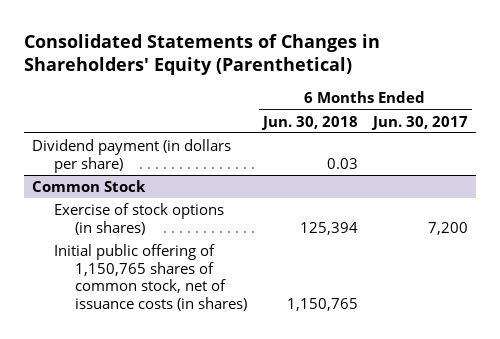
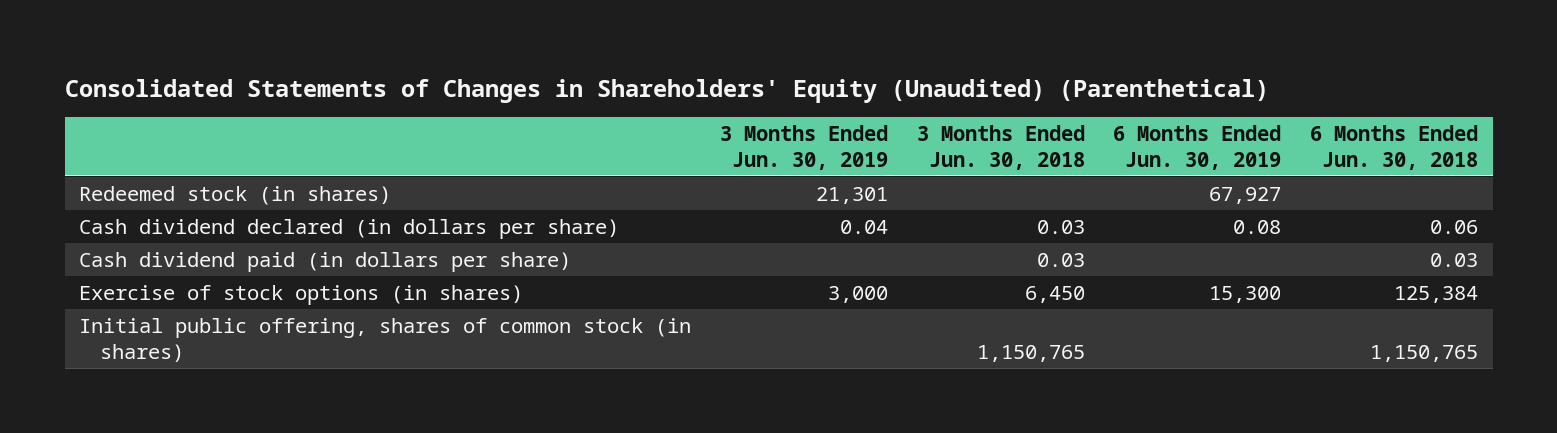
- Consolidated Statements of Changes in Shareholders' Equity (Parenthetical)
+ Consolidated Statements of Changes in Shareholders' Equity (Unaudited) (Parenthetical)
- | 6 Months Ended Jun. 30, 2018 | 6 Months Ended Jun. 30, 2017
+ | 3 Months Ended Jun. 30, 2019 | 3 Months Ended Jun. 30, 2018 | 6 Months Ended Jun. 30, 2019 | 6 Months Ended Jun. 30, 2018
- Dividend payment (in dollars per share) | 0.03 |
- Common Stock
- Exercise of stock options (in shares) | 125,394 | 7,200
- Initial public offering of 1,150,765 shares of common stock, net of issuance costs (in shares) | 1,150,765 |
+ Redeemed stock (in shares) | 21,301 | | 67,927 |
+ Cash dividend declared (in dollars per share) | 0.04 | 0.03 | 0.08 | 0.06
+ Cash dividend paid (in dollars per share) | | 0.03 | | 0.03
+ Exercise of stock options (in shares) | 3,000 | 6,450 | 15,300 | 125,384
+ Initial public offering, shares of common stock (in shares) | | 1,150,765 | | 1,150,765

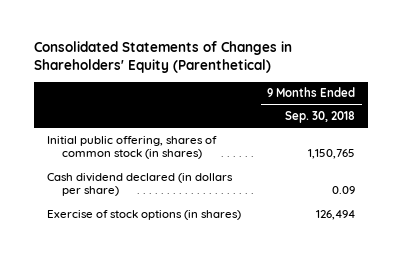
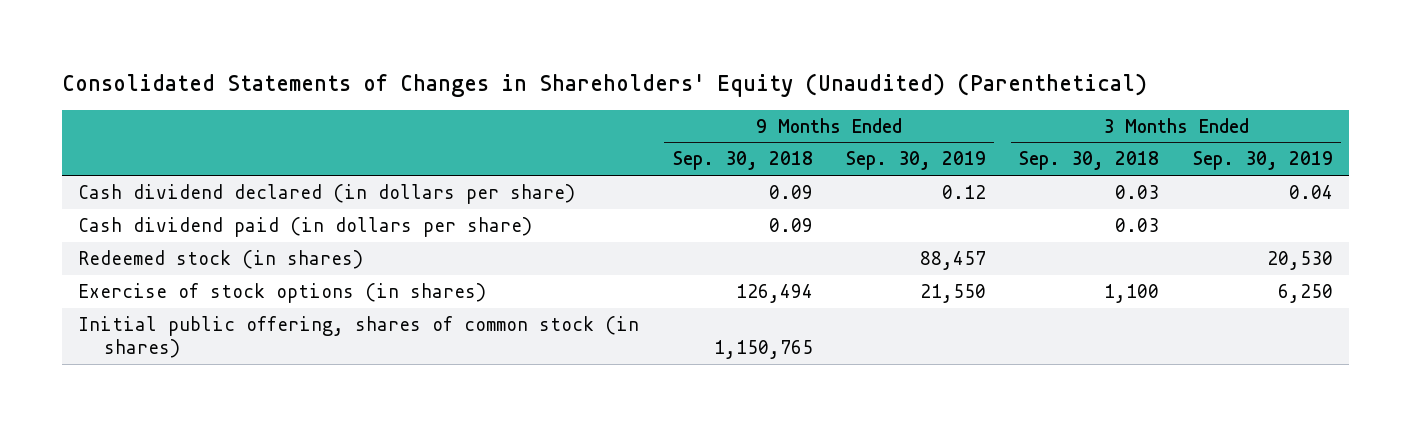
- Consolidated Statements of Changes in Shareholders' Equity (Parenthetical)
+ Consolidated Statements of Changes in Shareholders' Equity (Unaudited) (Parenthetical)
- | 9 Months Ended Sep. 30, 2018
+ | 9 Months Ended Sep. 30, 2018 | 9 Months Ended Sep. 30, 2019 | 3 Months Ended Sep. 30, 2018 | 3 Months Ended Sep. 30, 2019
+ Cash dividend paid (in dollars per share) | 0.09 | | 0.03 |
+ Redeemed stock (in shares) | | 88,457 | | 20,530
moved down: Initial public offering, shares of common stock (in shares) | 1,150,765 | | |

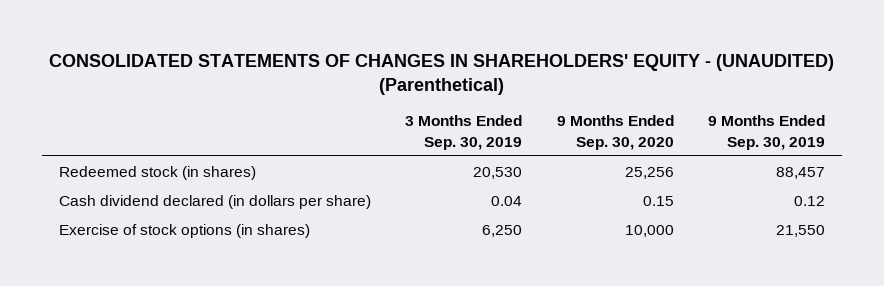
- Consolidated Statements of Changes in Shareholders' Equity (Unaudited) (Parenthetical)
+ CONSOLIDATED STATEMENTS OF CHANGES IN SHAREHOLDERS' EQUITY - (UNAUDITED) (Parenthetical)
- | 9 Months Ended Sep. 30, 2018 | 9 Months Ended Sep. 30, 2019 | 3 Months Ended Sep. 30, 2018 | 3 Months Ended Sep. 30, 2019
+ | 3 Months Ended Sep. 30, 2019 | 9 Months Ended Sep. 30, 2020 | 9 Months Ended Sep. 30, 2019
- Cash dividend paid (in dollars per share) | 0.09 | | 0.03 |
moved down: Cash dividend declared (in dollars per share) | 0.04 | 0.15 | 0.12
- Initial public offering, shares of common stock (in shares) | 1,150,765 | | |

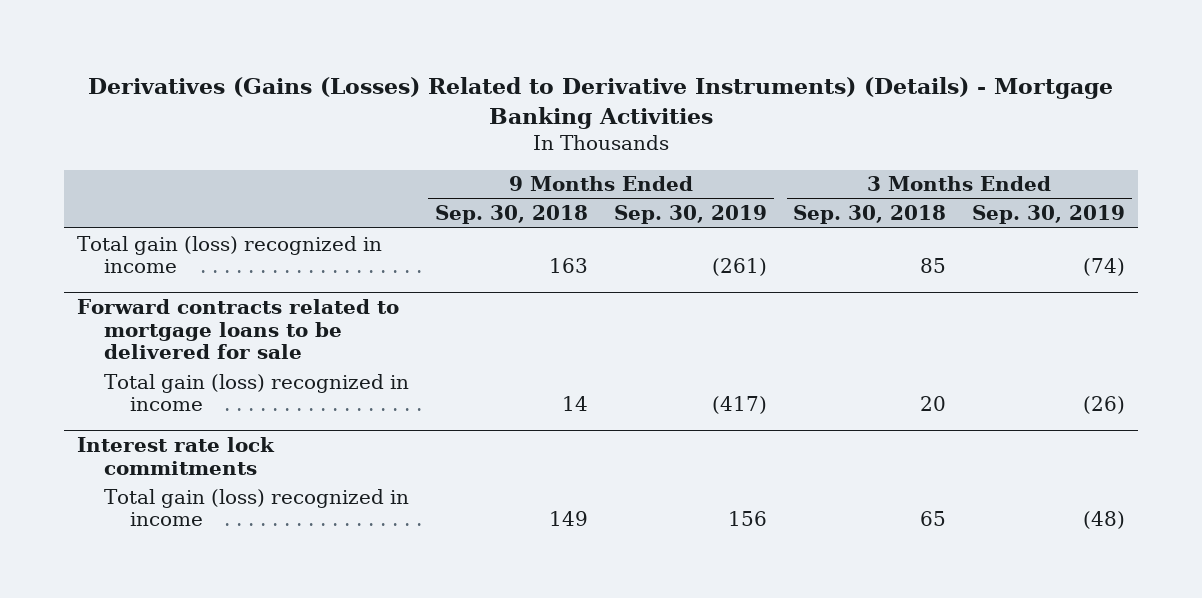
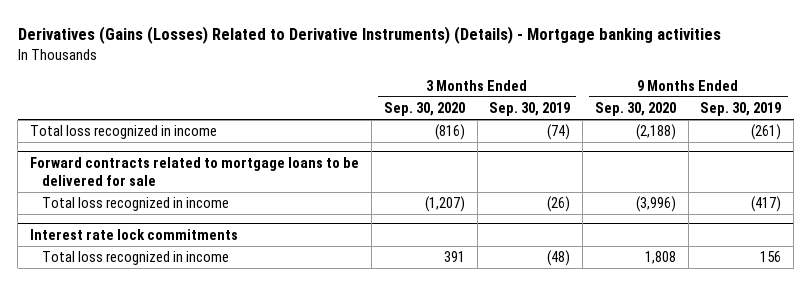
- Derivatives (Gains (Losses) Related to Derivative Instruments) (Details) - Mortgage Banking Activities
+ Derivatives (Gains (Losses) Related to Derivative Instruments) (Details) - Mortgage banking activities
- | 9 Months Ended Sep. 30, 2018 | 9 Months Ended Sep. 30, 2019 | 3 Months Ended Sep. 30, 2018 | 3 Months Ended Sep. 30, 2019
+ | 3 Months Ended Sep. 30, 2020 | 3 Months Ended Sep. 30, 2019 | 9 Months Ended Sep. 30, 2020 | 9 Months Ended Sep. 30, 2019
- Total gain (loss) recognized in income | 163 | (261) | 85 | (74)
+ Total loss recognized in income | (816) | (74) | (2,188) | (261)
@ Forward contracts related to mortgage loans to be delivered for sale
- Total gain (loss) recognized in income | 14 | (417) | 20 | (26)
+ Total loss recognized in income | (1,207) | (26) | (3,996) | (417)
@ Interest rate lock commitments
- Total gain (loss) recognized in income | 149 | 156 | 65 | (48)
+ Total loss recognized in income | 391 | (48) | 1,808 | 156

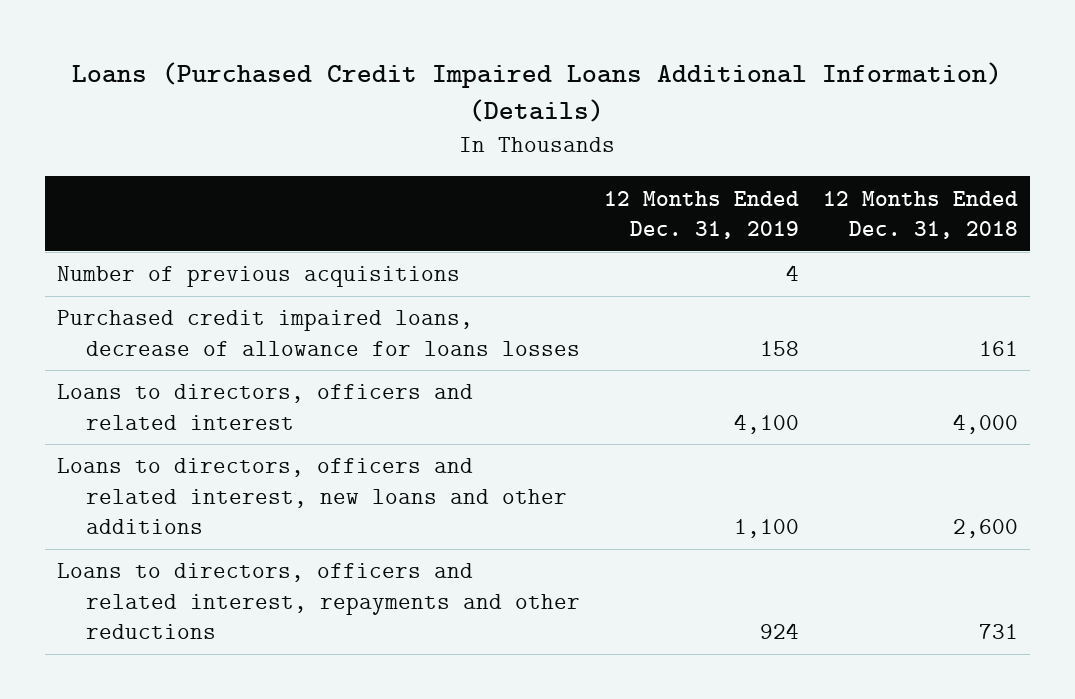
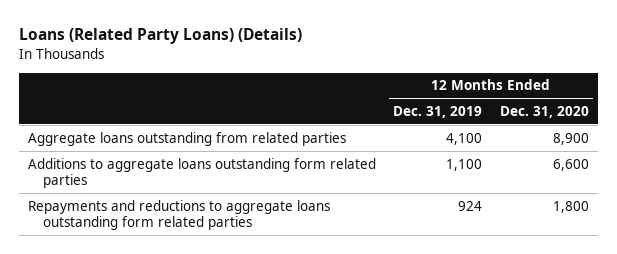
- Loans (Purchased Credit Impaired Loans Additional Information) (Details)
+ Loans (Related Party Loans) (Details)
- | 12 Months Ended Dec. 31, 2019 | 12 Months Ended Dec. 31, 2018
+ | 12 Months Ended Dec. 31, 2019 | 12 Months Ended Dec. 31, 2020
- Number of previous acquisitions | 4 |
- Purchased credit impaired loans, decrease of allowance for loans losses | 158 | 161
- Loans to directors, officers and related interest | 4,100 | 4,000
- Loans to directors, officers and related interest, new loans and other additions | 1,100 | 2,600
- Loans to directors, officers and related interest, repayments and other reductions | 924 | 731
+ Aggregate loans outstanding from related parties | 4,100 | 8,900
+ Additions to aggregate loans outstanding form related parties | 1,100 | 6,600
+ Repayments and reductions to aggregate loans outstanding form related parties | 924 | 1,800

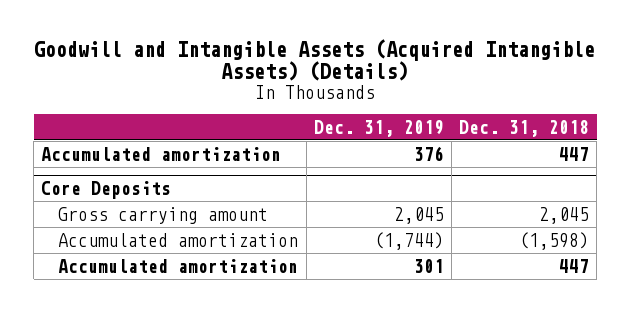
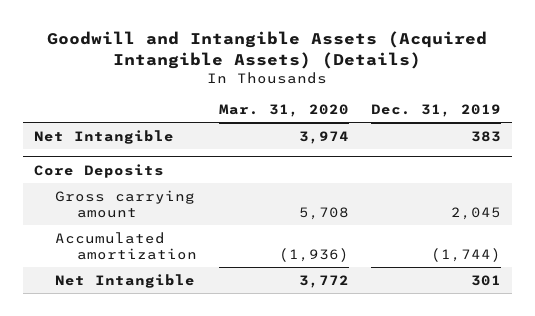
- | Dec. 31, 2019 | Dec. 31, 2018
+ | Mar. 31, 2020 | Dec. 31, 2019
- Accumulated amortization | 376 | 447
+ Net Intangible | 3,974 | 383
@ Core Deposits
- Accumulated amortization | 301 | 447
+ Net Intangible | 3,772 | 301

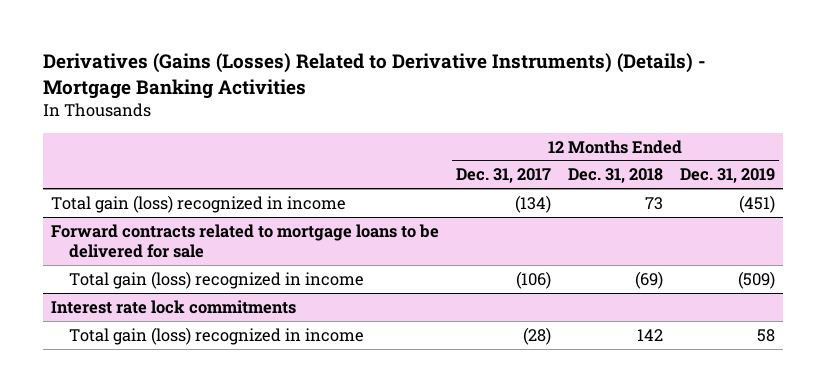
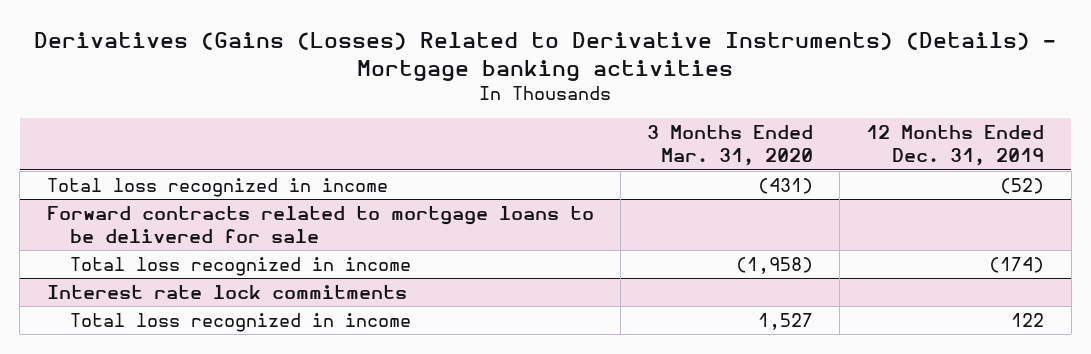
- Derivatives (Gains (Losses) Related to Derivative Instruments) (Details) - Mortgage Banking Activities
+ Derivatives (Gains (Losses) Related to Derivative Instruments) (Details) - Mortgage banking activities
- | 12 Months Ended Dec. 31, 2017 | 12 Months Ended Dec. 31, 2018 | 12 Months Ended Dec. 31, 2019
+ | 3 Months Ended Mar. 31, 2020 | 12 Months Ended Dec. 31, 2019
- Total gain (loss) recognized in income | (134) | 73 | (451)
+ Total loss recognized in income | (431) | (52)
@ Forward contracts related to mortgage loans to be delivered for sale
- Total gain (loss) recognized in income | (106) | (69) | (509)
+ Total loss recognized in income | (1,958) | (174)
@ Interest rate lock commitments
- Total gain (loss) recognized in income | (28) | 142 | 58
+ Total loss recognized in income | 1,527 | 122

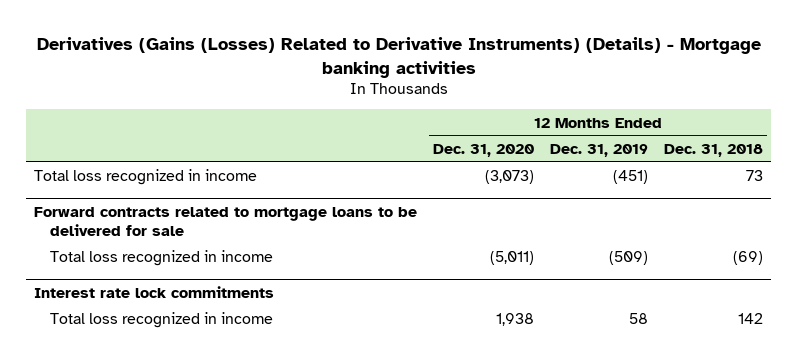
- | 3 Months Ended Mar. 31, 2020 | 12 Months Ended Dec. 31, 2019
+ | 12 Months Ended Dec. 31, 2020 | 12 Months Ended Dec. 31, 2019 | 12 Months Ended Dec. 31, 2018
- Total loss recognized in income | (431) | (52)
+ Total loss recognized in income | (3,073) | (451) | 73
@ Forward contracts related to mortgage loans to be delivered for sale
- Total loss recognized in income | (1,958) | (174)
+ Total loss recognized in income | (5,011) | (509) | (69)
@ Interest rate lock commitments
- Total loss recognized in income | 1,527 | 122
+ Total loss recognized in income | 1,938 | 58 | 142

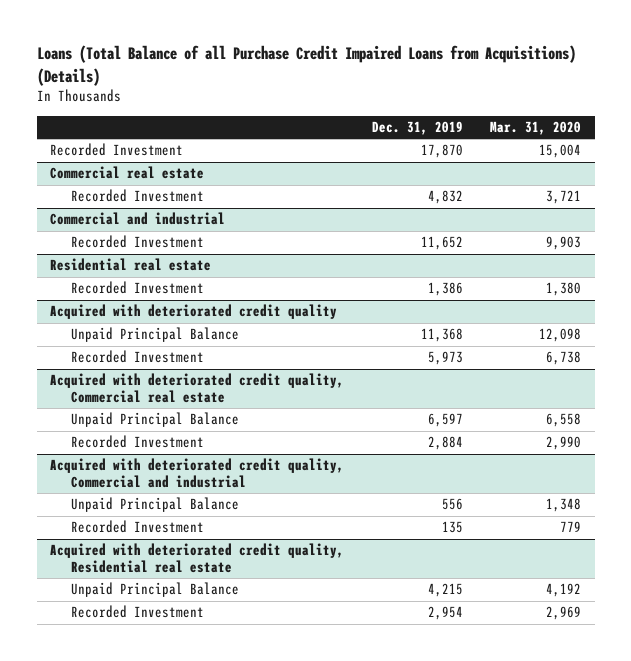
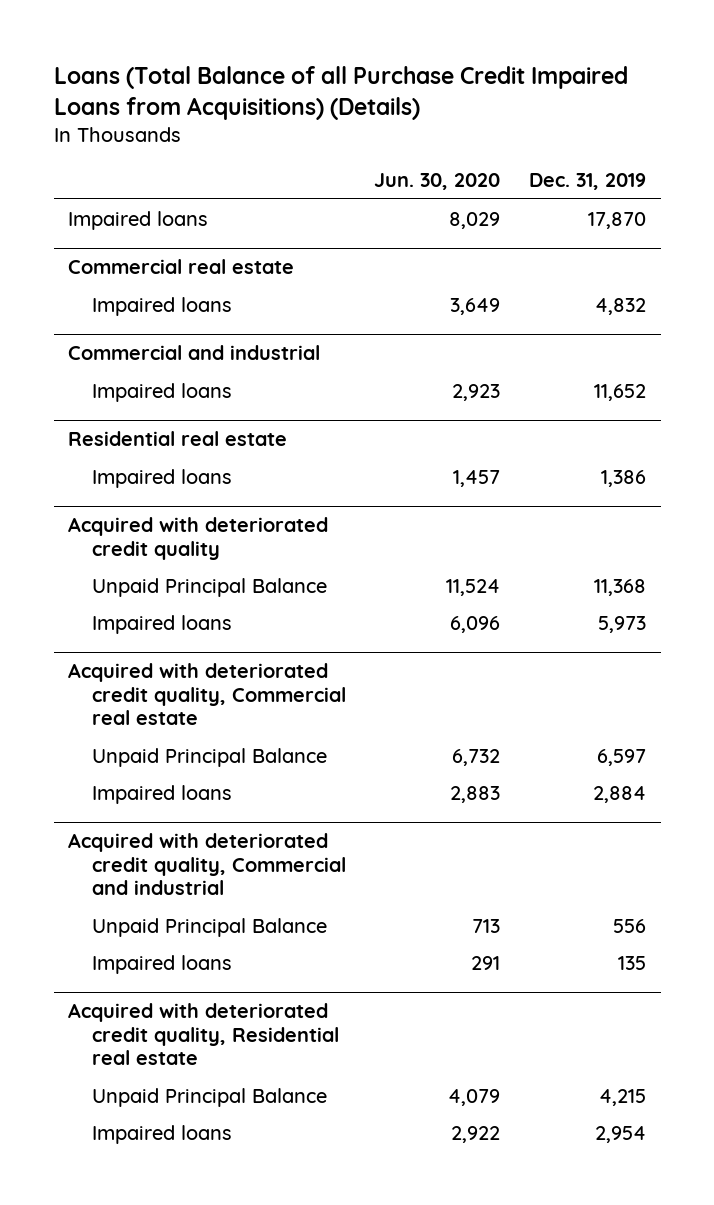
- | Dec. 31, 2019 | Mar. 31, 2020
+ | Jun. 30, 2020 | Dec. 31, 2019
- Recorded Investment | 17,870 | 15,004
+ Impaired loans | 8,029 | 17,870
@ Commercial real estate
- Recorded Investment | 4,832 | 3,721
+ Impaired loans | 3,649 | 4,832
@ Commercial and industrial
- Recorded Investment | 11,652 | 9,903
+ Impaired loans | 2,923 | 11,652
@ Residential real estate
- Recorded Investment | 1,386 | 1,380
+ Impaired loans | 1,457 | 1,386
@ Acquired with deteriorated credit quality
- Recorded Investment | 5,973 | 6,738
+ Impaired loans | 6,096 | 5,973
@ Acquired with deteriorated credit quality, Commercial real estate
- Recorded Investment | 2,884 | 2,990
+ Impaired loans | 2,883 | 2,884
@ Acquired with deteriorated credit quality, Commercial and industrial
- Recorded Investment | 135 | 779
+ Impaired loans | 291 | 135
@ Acquired with deteriorated credit quality, Residential real estate
- Recorded Investment | 2,954 | 2,969
+ Impaired loans | 2,922 | 2,954

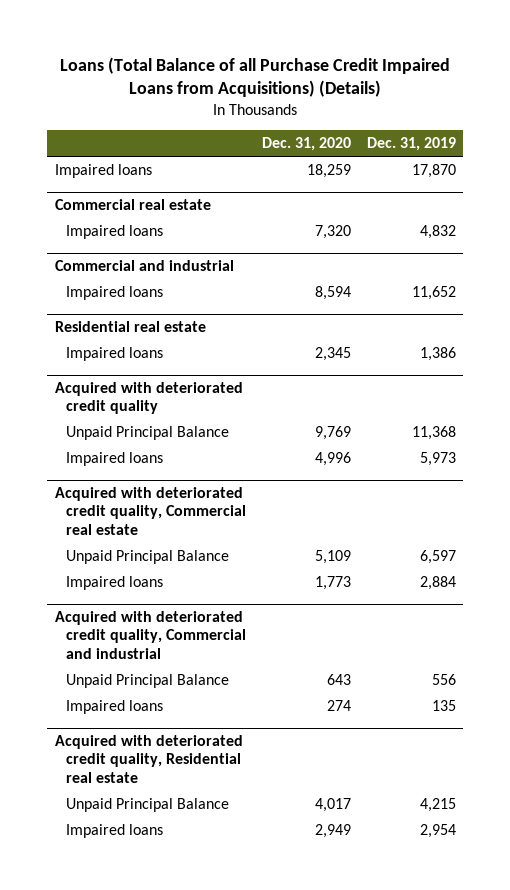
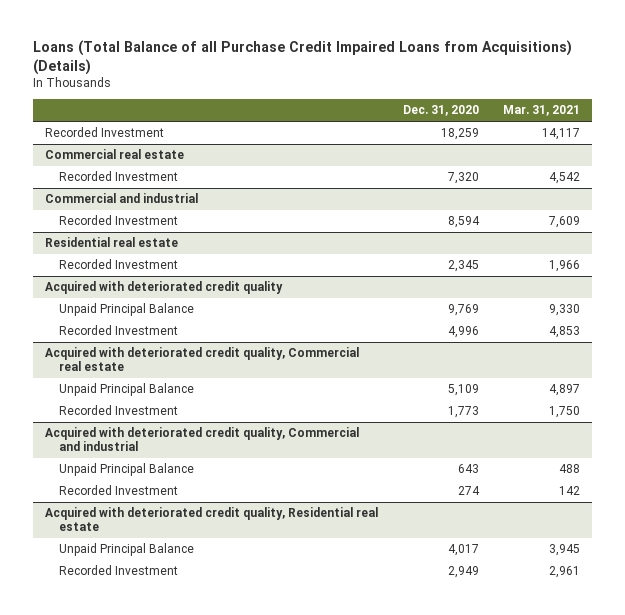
- | Dec. 31, 2020 | Dec. 31, 2019
+ | Dec. 31, 2020 | Mar. 31, 2021
- Impaired loans | 18,259 | 17,870
+ Recorded Investment | 18,259 | 14,117
@ Commercial real estate
- Impaired loans | 7,320 | 4,832
+ Recorded Investment | 7,320 | 4,542
@ Commercial and industrial
- Impaired loans | 8,594 | 11,652
+ Recorded Investment | 8,594 | 7,609
@ Residential real estate
- Impaired loans | 2,345 | 1,386
+ Recorded Investment | 2,345 | 1,966
@ Acquired with deteriorated credit quality
- Impaired loans | 4,996 | 5,973
+ Recorded Investment | 4,996 | 4,853
@ Acquired with deteriorated credit quality, Commercial real estate
- Impaired loans | 1,773 | 2,884
+ Recorded Investment | 1,773 | 1,750
@ Acquired with deteriorated credit quality, Commercial and industrial
- Impaired loans | 274 | 135
+ Recorded Investment | 274 | 142
@ Acquired with deteriorated credit quality, Residential real estate
- Impaired loans | 2,949 | 2,954
+ Recorded Investment | 2,949 | 2,961

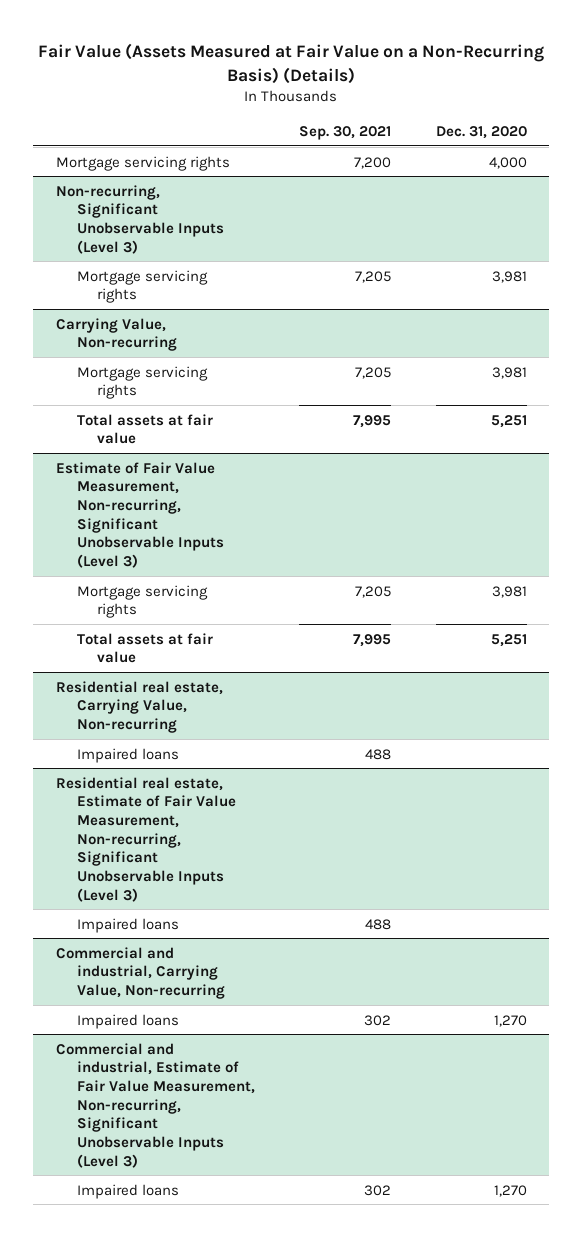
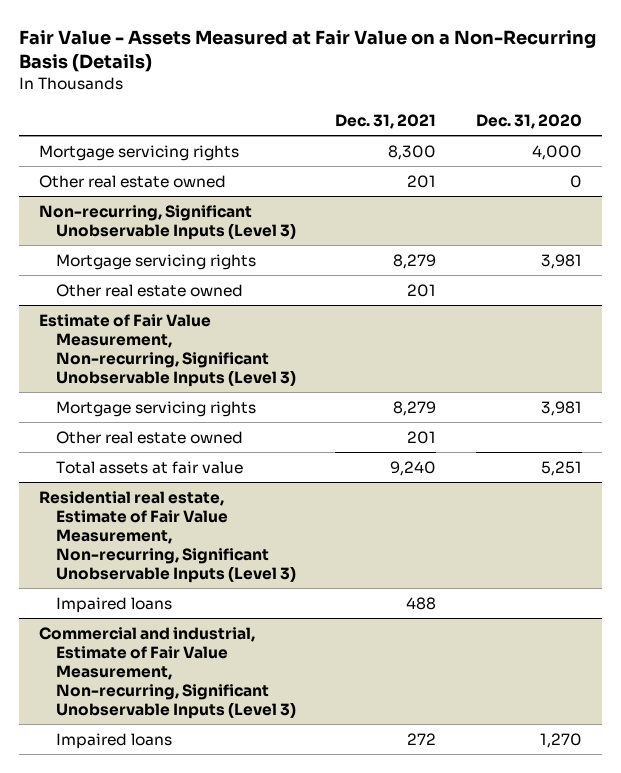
- Fair Value (Assets Measured at Fair Value on a Non-Recurring Basis) (Details)
+ Fair Value - Assets Measured at Fair Value on a Non-Recurring Basis (Details)
- | Sep. 30, 2021 | Dec. 31, 2020
+ | Dec. 31, 2021 | Dec. 31, 2020
+ Other real estate owned | 201 | 0
- Carrying Value, Non-recurring
- Mortgage servicing rights | 7,205 | 3,981
- Total assets at fair value | 7,995 | 5,251
@ Non-recurring, Significant Unobservable Inputs (Level 3)
+ Other real estate owned | 201 |
@ Estimate of Fair Value Measurement, Non-recurring, Significant Unobservable Inputs (Level 3)
+ Other real estate owned | 201 |
- Residential real estate, Carrying Value, Non-recurring
- Impaired loans | 488 |
- Commercial and industrial, Carrying Value, Non-recurring
- Impaired loans | 302 | 1,270

